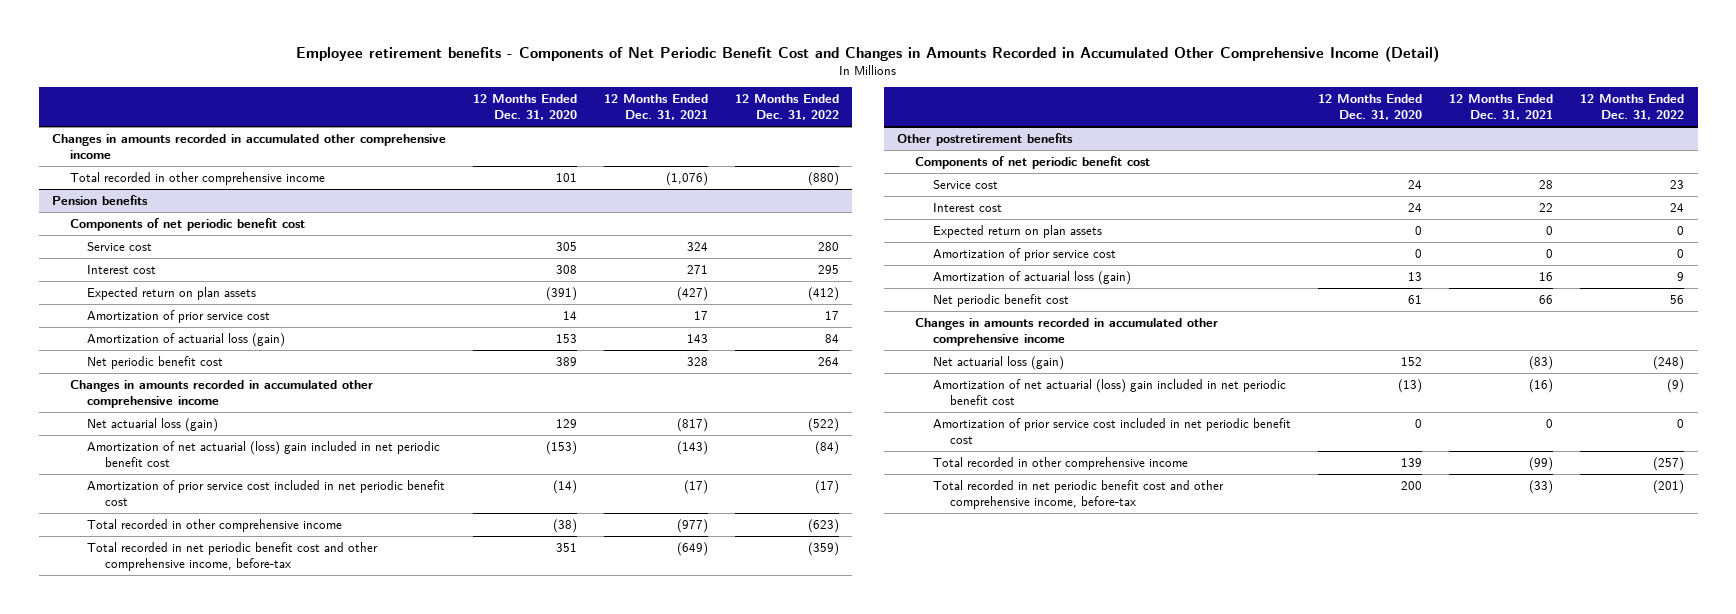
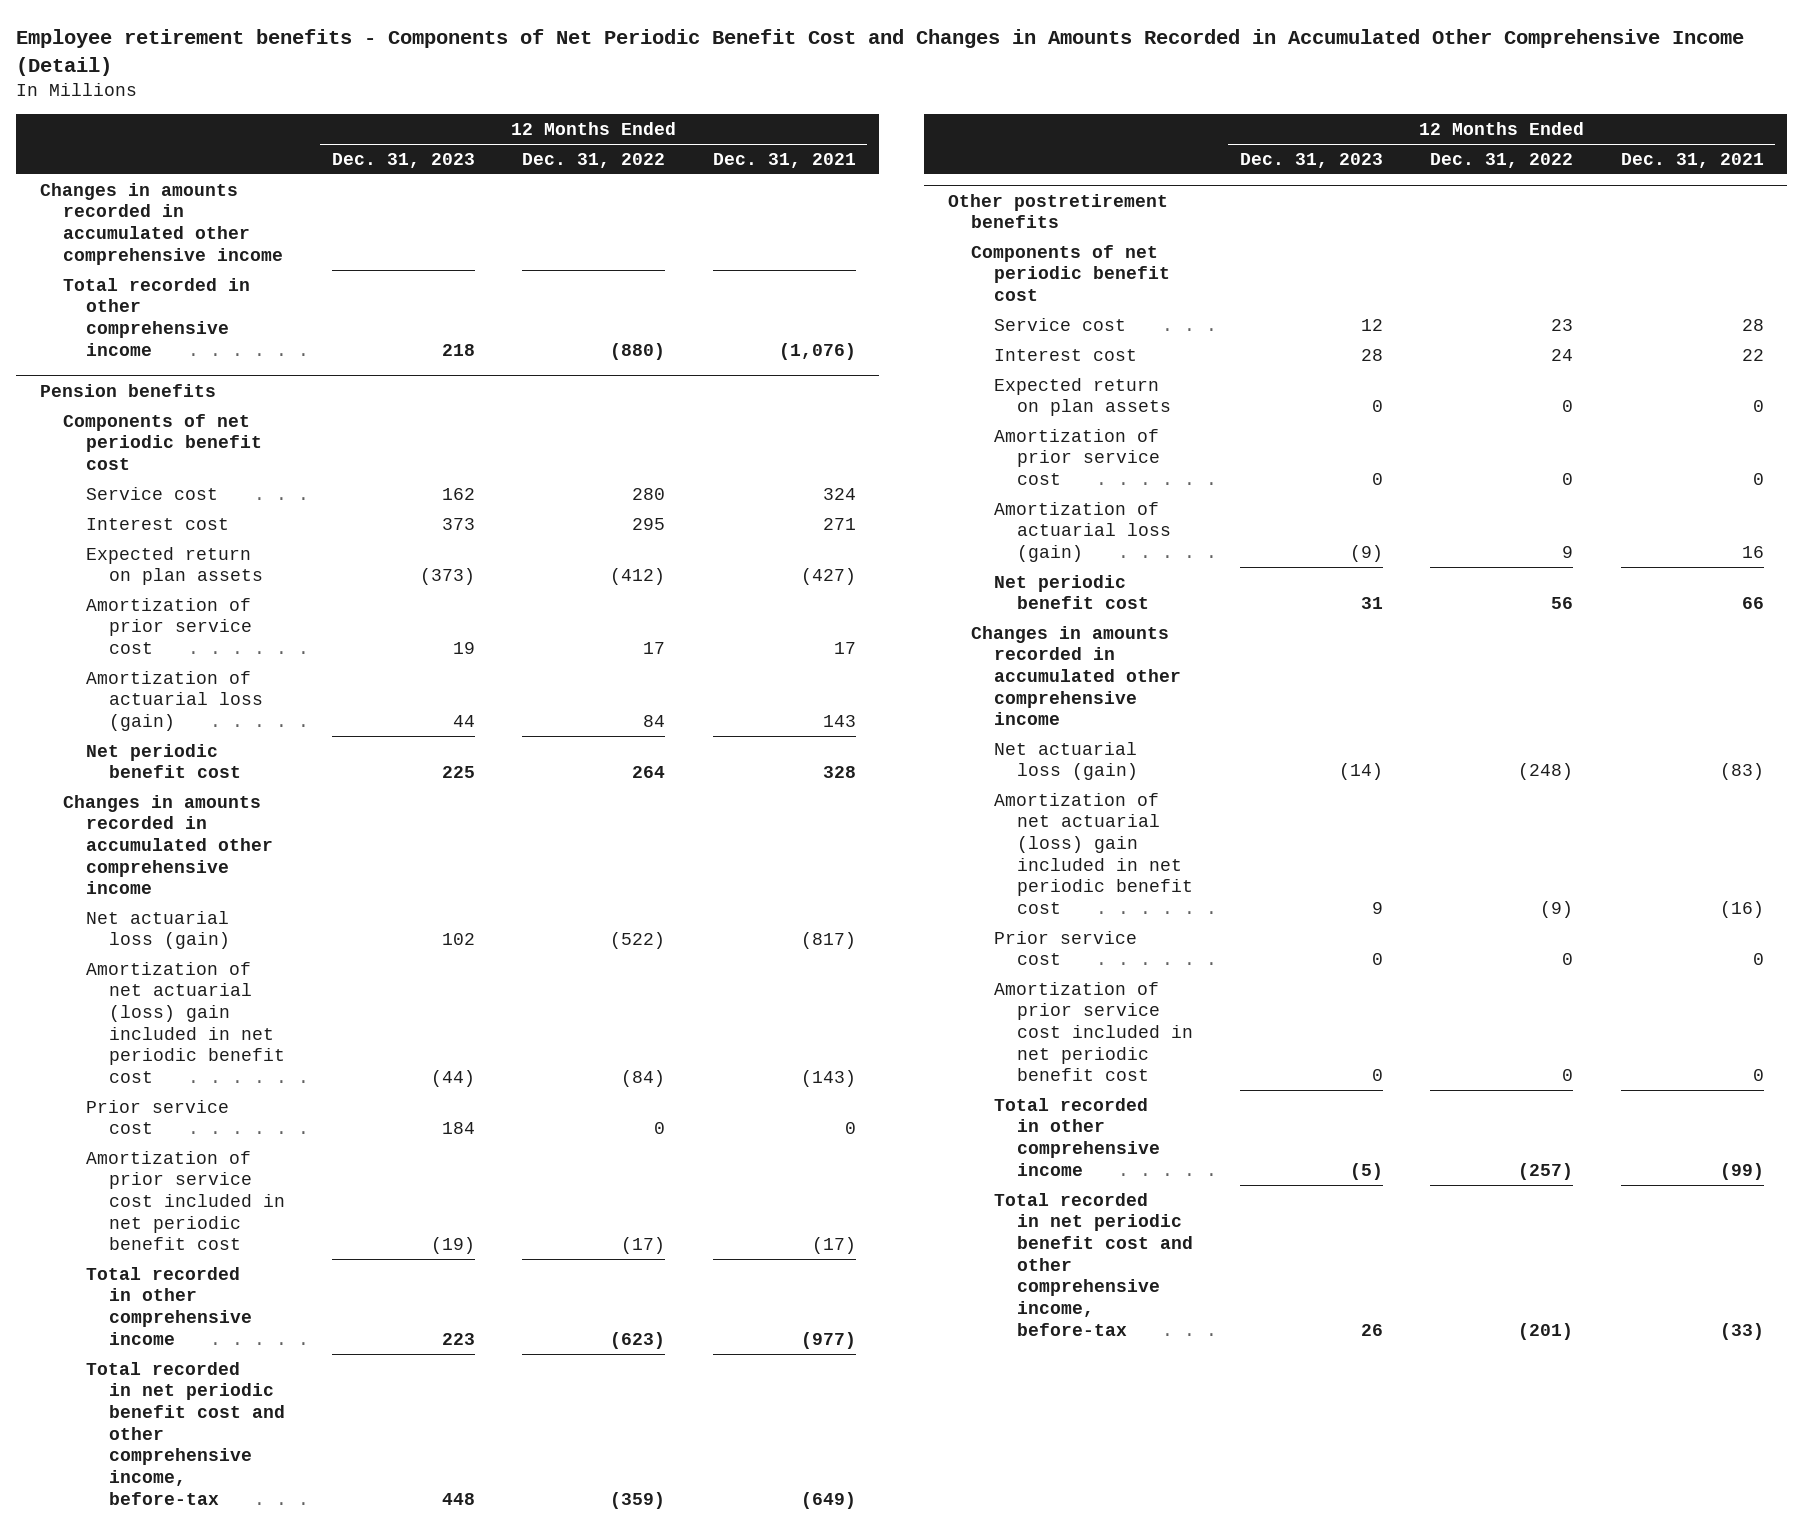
- | 12 Months Ended Dec. 31, 2020 | 12 Months Ended Dec. 31, 2021 | 12 Months Ended Dec. 31, 2022
+ | 12 Months Ended Dec. 31, 2023 | 12 Months Ended Dec. 31, 2022 | 12 Months Ended Dec. 31, 2021
@ Pension benefits
+ Prior service cost | 184 | 0 | 0
@ Other postretirement benefits
+ Prior service cost | 0 | 0 | 0

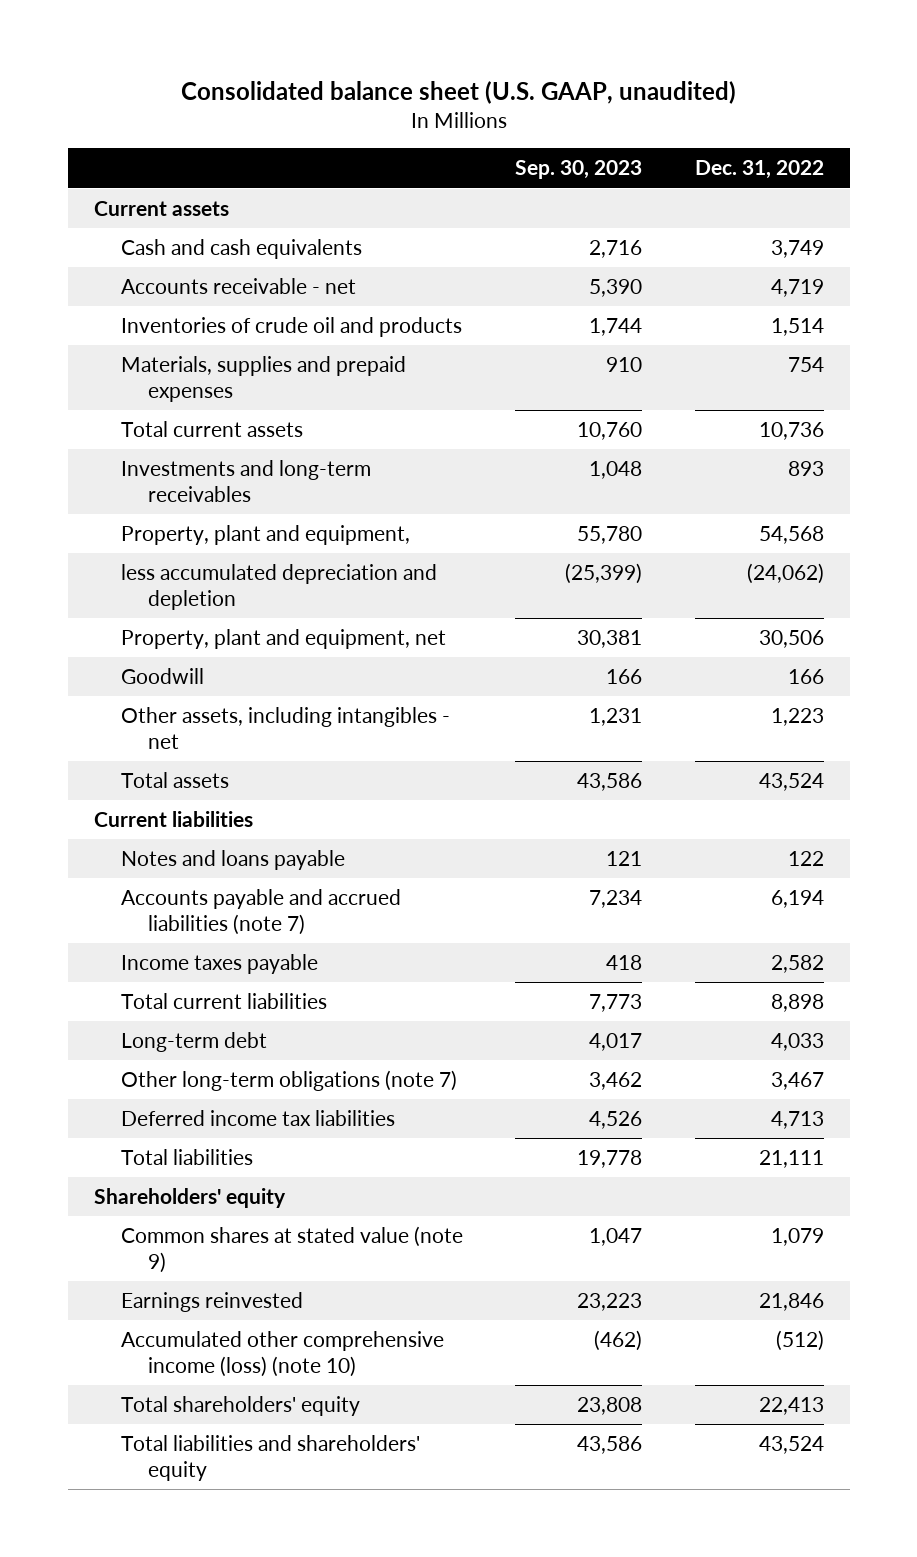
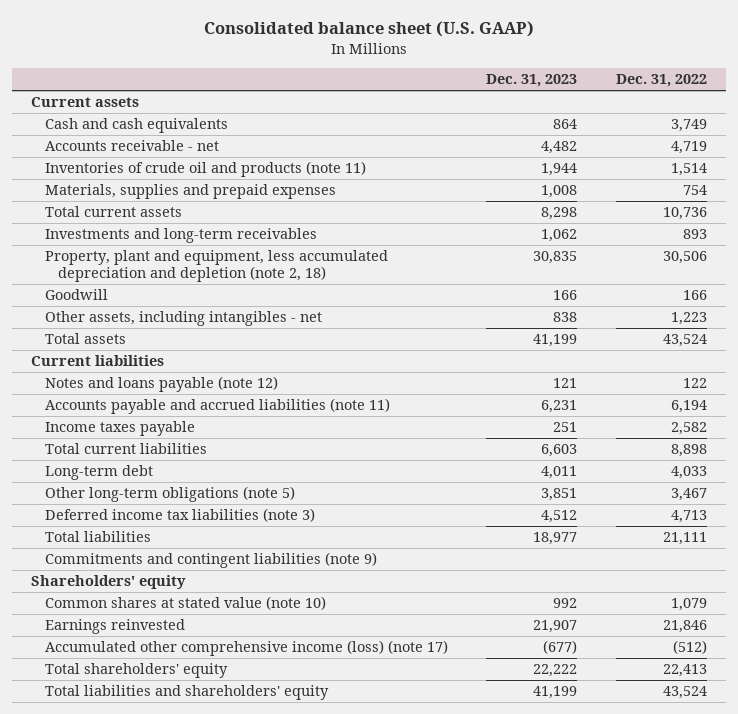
- Consolidated balance sheet (U.S. GAAP, unaudited)
+ Consolidated balance sheet (U.S. GAAP)
- | Sep. 30, 2023 | Dec. 31, 2022
+ | Dec. 31, 2023 | Dec. 31, 2022
- Inventories of crude oil and products | 1,744 | 1,514
+ Inventories of crude oil and products (note 11) | 1,944 | 1,514
- Property, plant and equipment, | 55,780 | 54,568
- less accumulated depreciation and depletion | (25,399) | (24,062)
- Property, plant and equipment, net | 30,381 | 30,506
+ Property, plant and equipment, less accumulated depreciation and depletion (note 2, 18) | 30,835 | 30,506
- Notes and loans payable | 121 | 122
- Accounts payable and accrued liabilities (note 7) | 7,234 | 6,194
+ Notes and loans payable (note 12) | 121 | 122
+ Accounts payable and accrued liabilities (note 11) | 6,231 | 6,194
- Other long-term obligations (note 7) | 3,462 | 3,467
- Deferred income tax liabilities | 4,526 | 4,713
+ Other long-term obligations (note 5) | 3,851 | 3,467
+ Deferred income tax liabilities (note 3) | 4,512 | 4,713
+ Commitments and contingent liabilities (note 9)
- Common shares at stated value (note 9) | 1,047 | 1,079
+ Common shares at stated value (note 10) | 992 | 1,079
- Accumulated other comprehensive income (loss) (note 10) | (462) | (512)
+ Accumulated other comprehensive income (loss) (note 17) | (677) | (512)

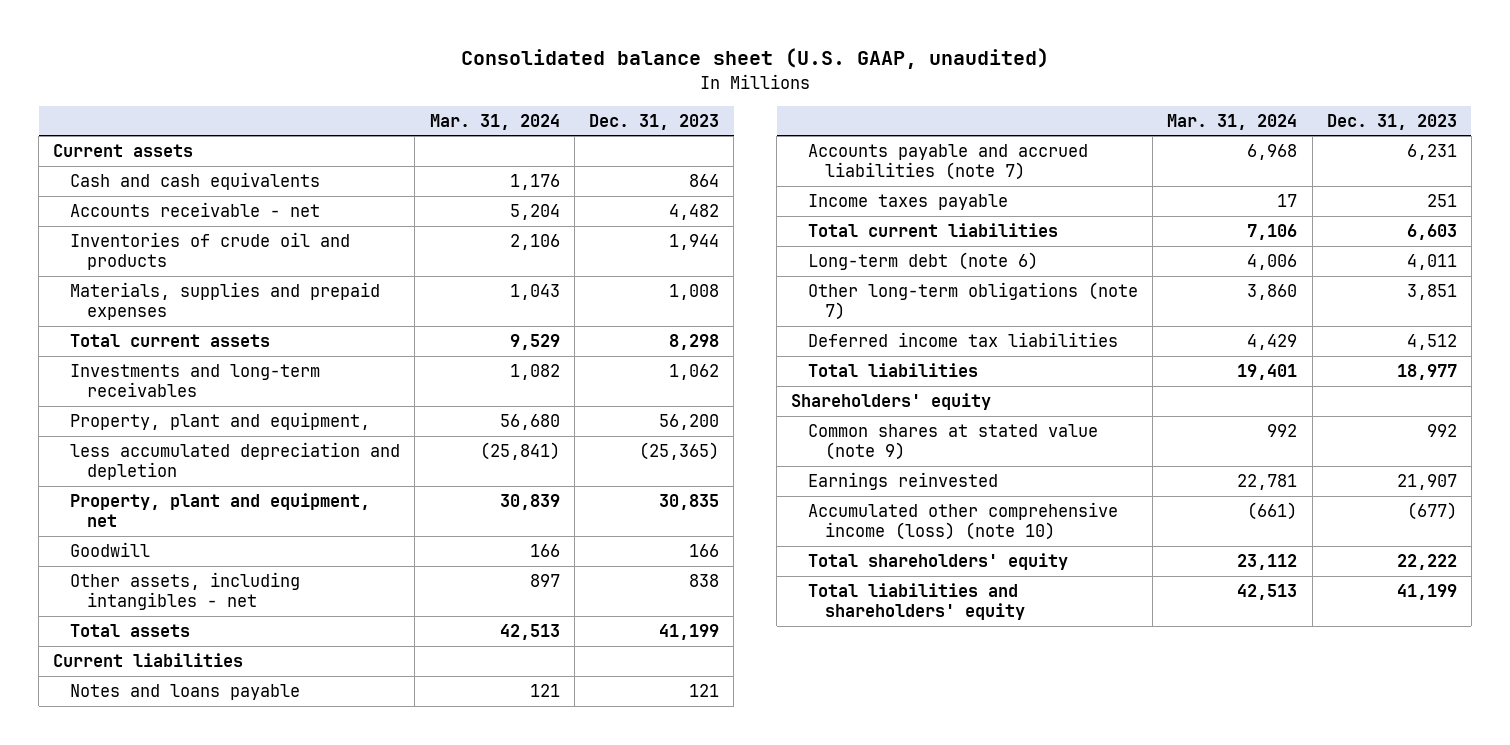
- Consolidated balance sheet (U.S. GAAP)
+ Consolidated balance sheet (U.S. GAAP, unaudited)
- | Dec. 31, 2023 | Dec. 31, 2022
+ | Mar. 31, 2024 | Dec. 31, 2023
- Inventories of crude oil and products (note 11) | 1,944 | 1,514
+ Inventories of crude oil and products | 2,106 | 1,944
- Property, plant and equipment, less accumulated depreciation and depletion (note 2, 18) | 30,835 | 30,506
+ Property, plant and equipment, | 56,680 | 56,200
+ less accumulated depreciation and depletion | (25,841) | (25,365)
+ Property, plant and equipment, net | 30,839 | 30,835
- Notes and loans payable (note 12) | 121 | 122
- Accounts payable and accrued liabilities (note 11) | 6,231 | 6,194
+ Notes and loans payable | 121 | 121
+ Accounts payable and accrued liabilities (note 7) | 6,968 | 6,231
- Long-term debt | 4,011 | 4,033
- Other long-term obligations (note 5) | 3,851 | 3,467
- Deferred income tax liabilities (note 3) | 4,512 | 4,713
+ Long-term debt (note 6) | 4,006 | 4,011
+ Other long-term obligations (note 7) | 3,860 | 3,851
+ Deferred income tax liabilities | 4,429 | 4,512
- Commitments and contingent liabilities (note 9)
- Common shares at stated value (note 10) | 992 | 1,079
+ Common shares at stated value (note 9) | 992 | 992
- Accumulated other comprehensive income (loss) (note 17) | (677) | (512)
+ Accumulated other comprehensive income (loss) (note 10) | (661) | (677)

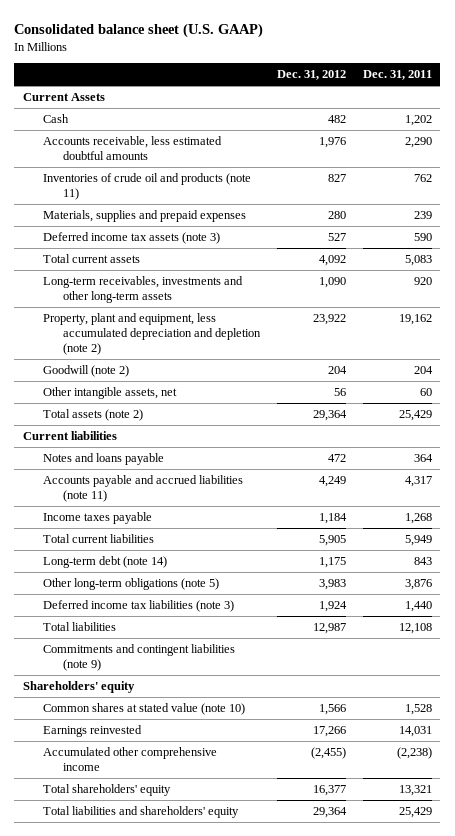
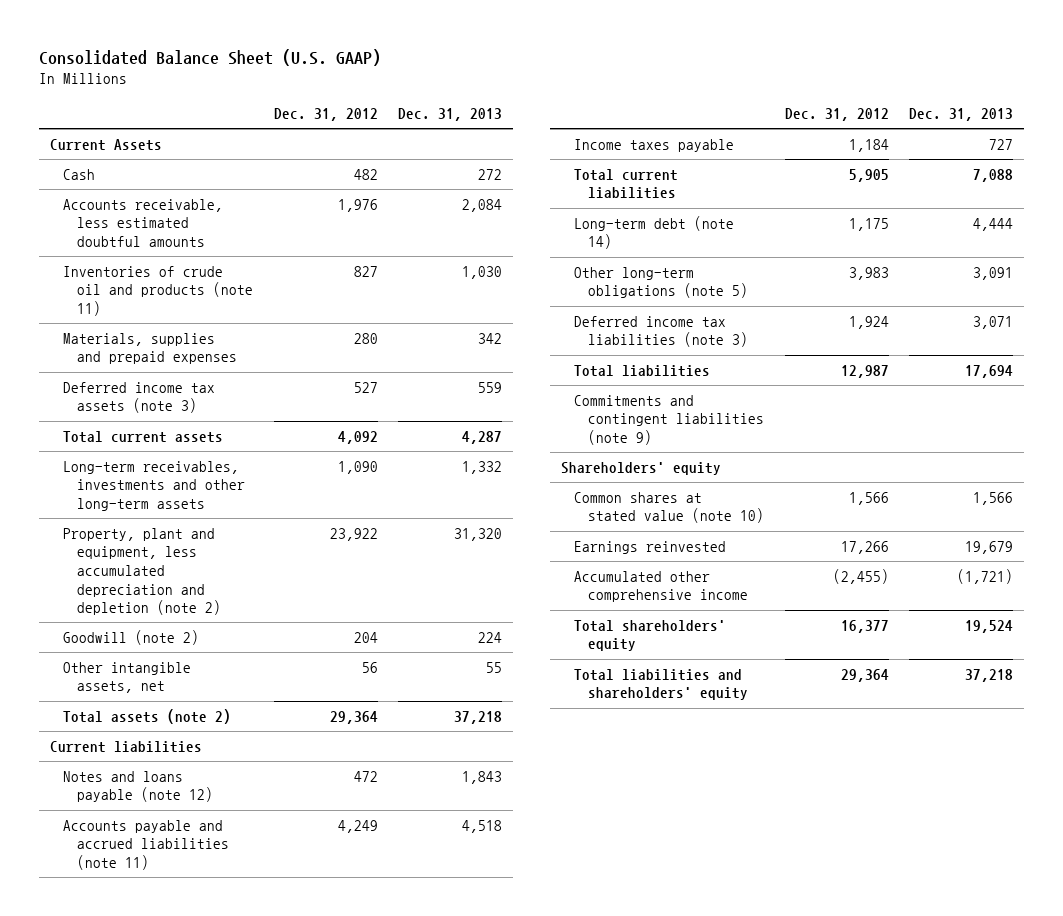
- Consolidated balance sheet (U.S. GAAP)
+ Consolidated Balance Sheet (U.S. GAAP)
- | Dec. 31, 2012 | Dec. 31, 2011
+ | Dec. 31, 2012 | Dec. 31, 2013
- Notes and loans payable | 472 | 364
+ Notes and loans payable (note 12) | 472 | 1,843

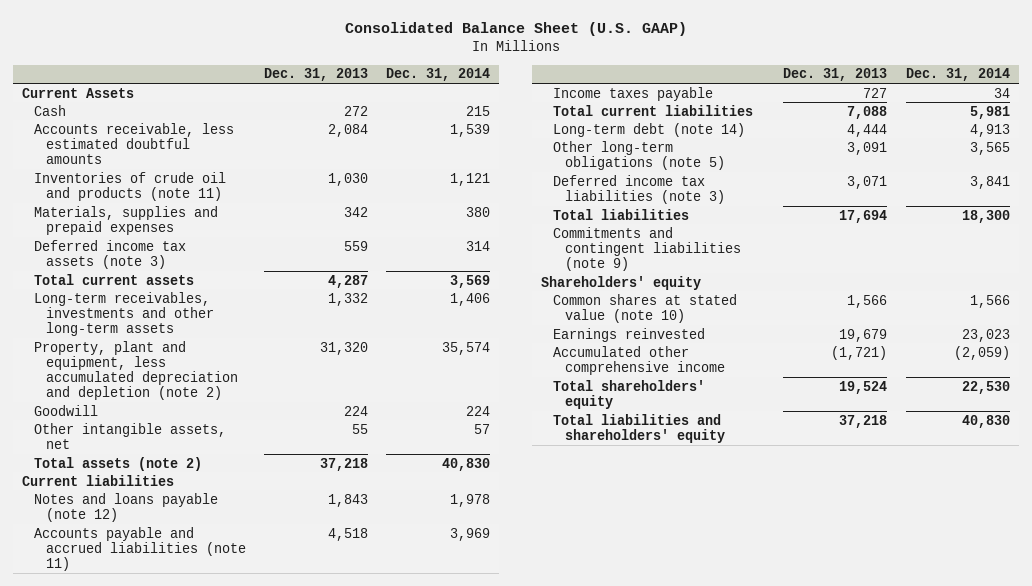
- | Dec. 31, 2012 | Dec. 31, 2013
+ | Dec. 31, 2013 | Dec. 31, 2014
- Goodwill (note 2) | 204 | 224
+ Goodwill | 224 | 224

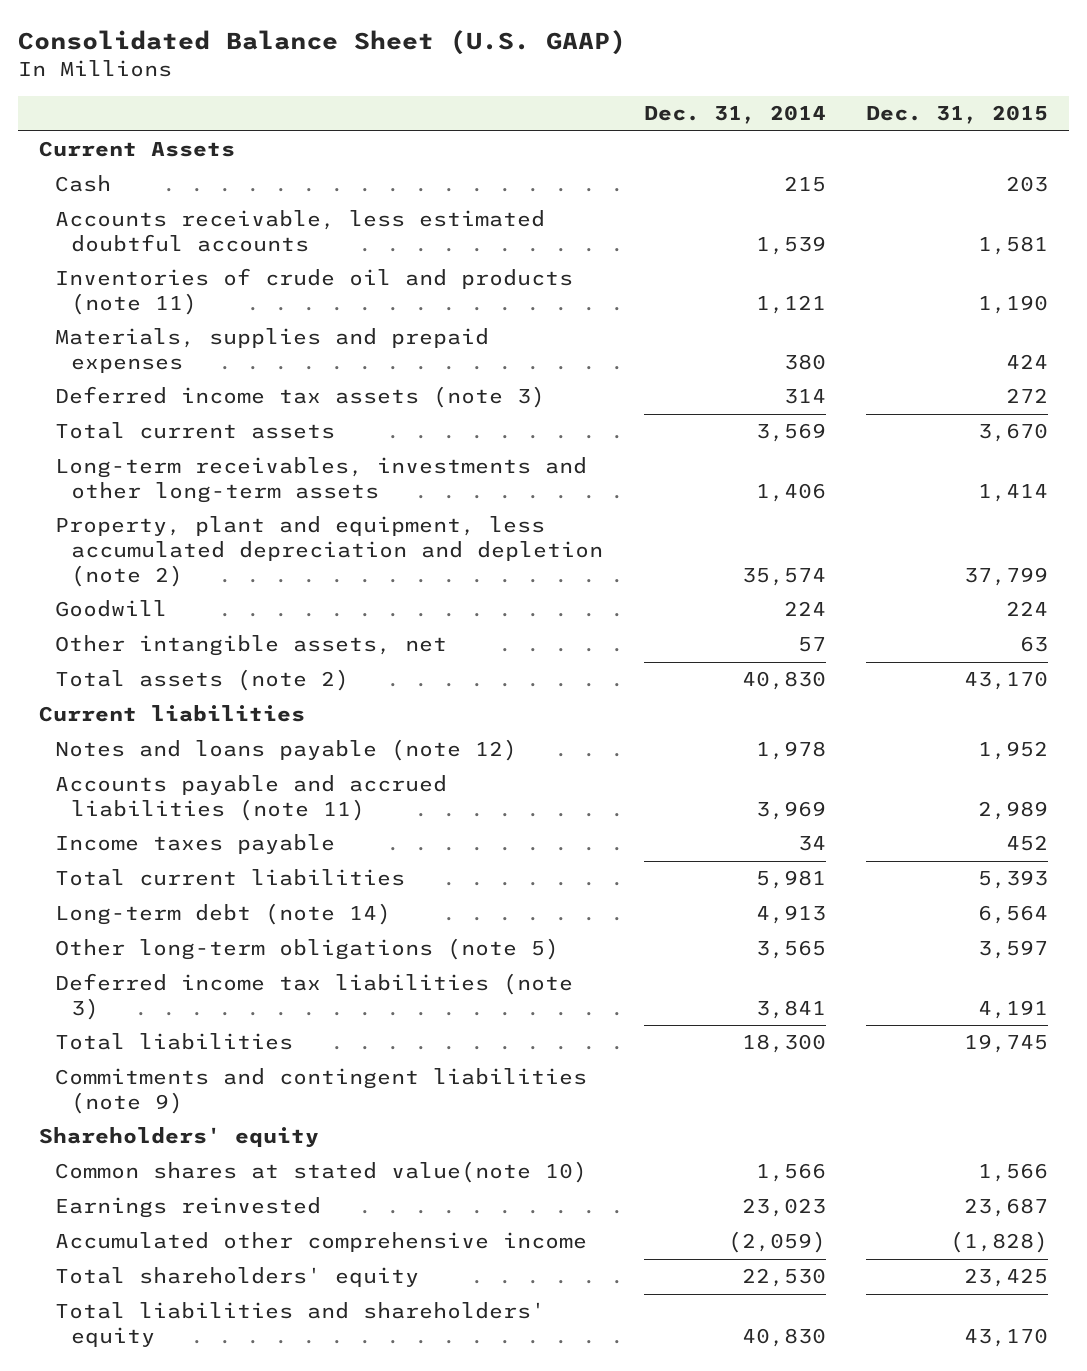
- | Dec. 31, 2013 | Dec. 31, 2014
+ | Dec. 31, 2014 | Dec. 31, 2015
- Accounts receivable, less estimated doubtful amounts | 2,084 | 1,539
+ Accounts receivable, less estimated doubtful accounts | 1,539 | 1,581
- Common shares at stated value (note 10) | 1,566 | 1,566
+ Common shares at stated value(note 10) | 1,566 | 1,566

